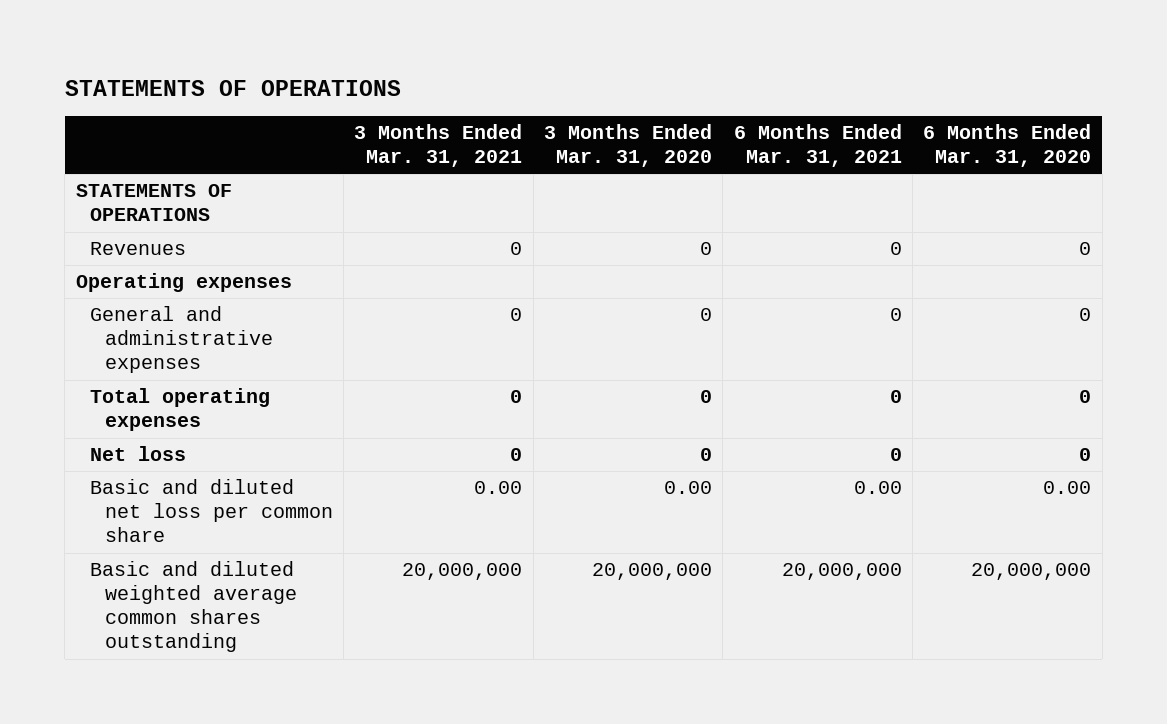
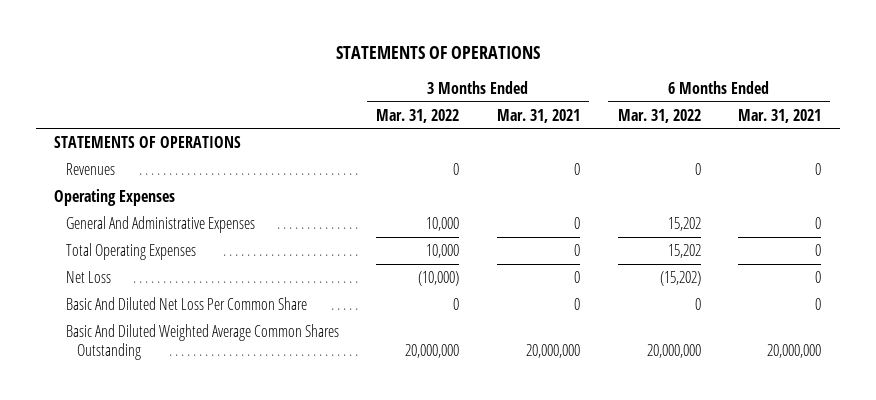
- | 3 Months Ended Mar. 31, 2021 | 3 Months Ended Mar. 31, 2020 | 6 Months Ended Mar. 31, 2021 | 6 Months Ended Mar. 31, 2020
+ | 3 Months Ended Mar. 31, 2022 | 3 Months Ended Mar. 31, 2021 | 6 Months Ended Mar. 31, 2022 | 6 Months Ended Mar. 31, 2021
- Operating expenses
- General and administrative expenses | 0 | 0 | 0 | 0
- Total operating expenses | 0 | 0 | 0 | 0
- Net loss | 0 | 0 | 0 | 0
- Basic and diluted net loss per common share | 0.00 | 0.00 | 0.00 | 0.00
- Basic and diluted weighted average common shares outstanding | 20,000,000 | 20,000,000 | 20,000,000 | 20,000,000
+ Operating Expenses
+ General And Administrative Expenses | 10,000 | 0 | 15,202 | 0
+ Total Operating Expenses | 10,000 | 0 | 15,202 | 0
+ Net Loss | (10,000) | 0 | (15,202) | 0
+ Basic And Diluted Net Loss Per Common Share | 0 | 0 | 0 | 0
+ Basic And Diluted Weighted Average Common Shares Outstanding | 20,000,000 | 20,000,000 | 20,000,000 | 20,000,000

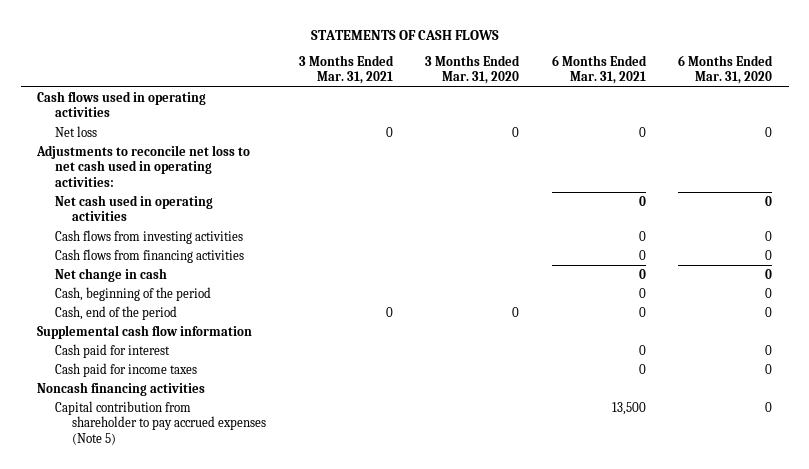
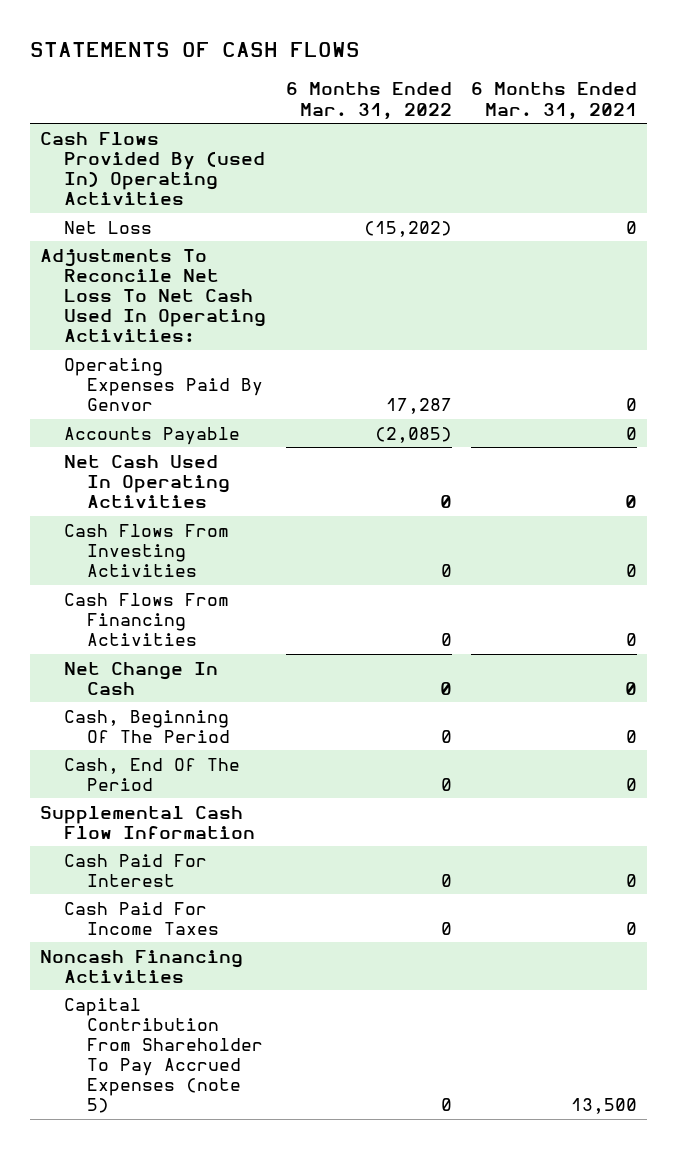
- | 3 Months Ended Mar. 31, 2021 | 3 Months Ended Mar. 31, 2020 | 6 Months Ended Mar. 31, 2021 | 6 Months Ended Mar. 31, 2020
+ | 6 Months Ended Mar. 31, 2022 | 6 Months Ended Mar. 31, 2021
- Cash flows used in operating activities
- Net loss | 0 | 0 | 0 | 0
- Adjustments to reconcile net loss to net cash used in operating activities:
- Net cash used in operating activities | | | 0 | 0
- Cash flows from investing activities | | | 0 | 0
- Cash flows from financing activities | | | 0 | 0
- Net change in cash | | | 0 | 0
- Cash, beginning of the period | | | 0 | 0
- Cash, end of the period | 0 | 0 | 0 | 0
- Supplemental cash flow information
- Cash paid for interest | | | 0 | 0
- Cash paid for income taxes | | | 0 | 0
- Noncash financing activities
- Capital contribution from shareholder to pay accrued expenses (Note 5) | | | 13,500 | 0
+ Cash Flows Provided By (used In) Operating Activities
+ Net Loss | (15,202) | 0
+ Adjustments To Reconcile Net Loss To Net Cash Used In Operating Activities:
+ Operating Expenses Paid By Genvor | 17,287 | 0
+ Accounts Payable | (2,085) | 0
+ Net Cash Used In Operating Activities | 0 | 0
+ Cash Flows From Investing Activities | 0 | 0
+ Cash Flows From Financing Activities | 0 | 0
+ Net Change In Cash | 0 | 0
+ Cash, Beginning Of The Period | 0 | 0
+ Cash, End Of The Period | 0 | 0
+ Supplemental Cash Flow Information
+ Cash Paid For Interest | 0 | 0
+ Cash Paid For Income Taxes | 0 | 0
+ Noncash Financing Activities
+ Capital Contribution From Shareholder To Pay Accrued Expenses (note 5) | 0 | 13,500

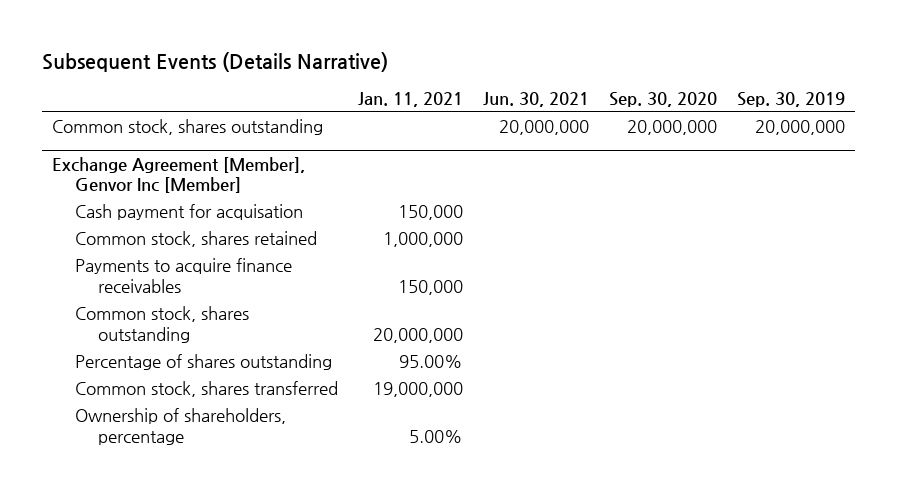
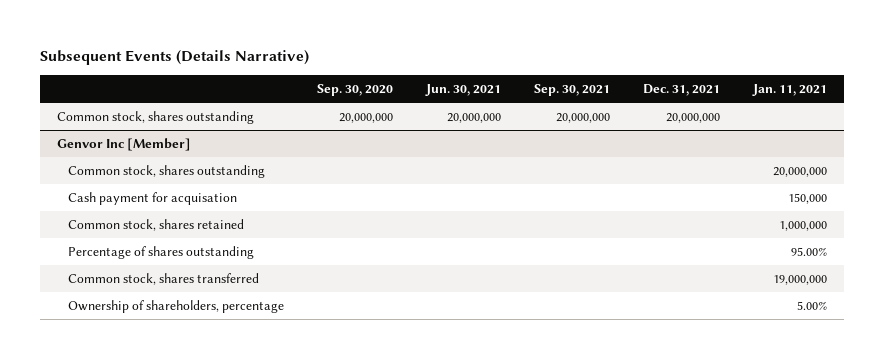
- | Jan. 11, 2021 | Jun. 30, 2021 | Sep. 30, 2020 | Sep. 30, 2019
+ | Sep. 30, 2020 | Jun. 30, 2021 | Sep. 30, 2021 | Dec. 31, 2021 | Jan. 11, 2021
- Exchange Agreement [Member], Genvor Inc [Member]
+ Genvor Inc [Member]
+ Common stock, shares outstanding | | | | | 20,000,000
- Payments to acquire finance receivables | 150,000 | | |
- Common stock, shares outstanding | 20,000,000 | | |

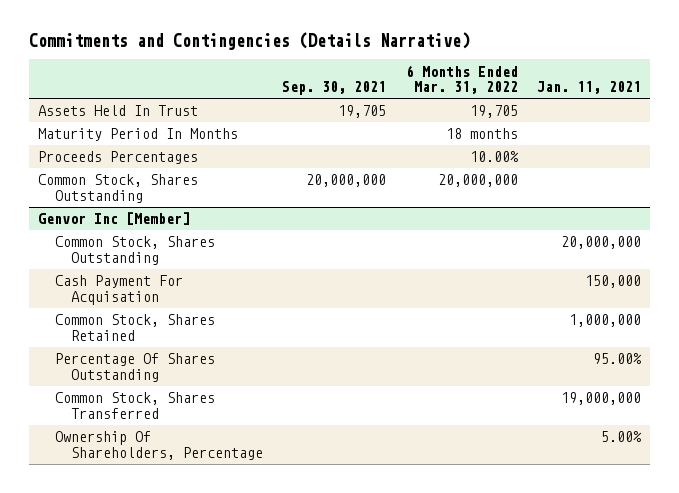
- Subsequent Events (Details Narrative)
+ Commitments and Contingencies (Details Narrative)
- | Sep. 30, 2020 | Jun. 30, 2021 | Sep. 30, 2021 | Dec. 31, 2021 | Jan. 11, 2021
+ | Sep. 30, 2021 | 6 Months Ended Mar. 31, 2022 | Jan. 11, 2021
- Common stock, shares outstanding | 20,000,000 | 20,000,000 | 20,000,000 | 20,000,000 |
+ Assets Held In Trust | 19,705 | 19,705 |
+ Maturity Period In Months | | 18 months |
+ Proceeds Percentages | | 10.00% |
+ Common Stock, Shares Outstanding | 20,000,000 | 20,000,000 |
@ Genvor Inc [Member]
- Common stock, shares outstanding | | | | | 20,000,000
- Cash payment for acquisation | | | | | 150,000
- Common stock, shares retained | | | | | 1,000,000
- Percentage of shares outstanding | | | | | 95.00%
- Common stock, shares transferred | | | | | 19,000,000
- Ownership of shareholders, percentage | | | | | 5.00%
+ Common Stock, Shares Outstanding | | | 20,000,000
+ Cash Payment For Acquisation | | | 150,000
+ Common Stock, Shares Retained | | | 1,000,000
+ Percentage Of Shares Outstanding | | | 95.00%
+ Common Stock, Shares Transferred | | | 19,000,000
+ Ownership Of Shareholders, Percentage | | | 5.00%

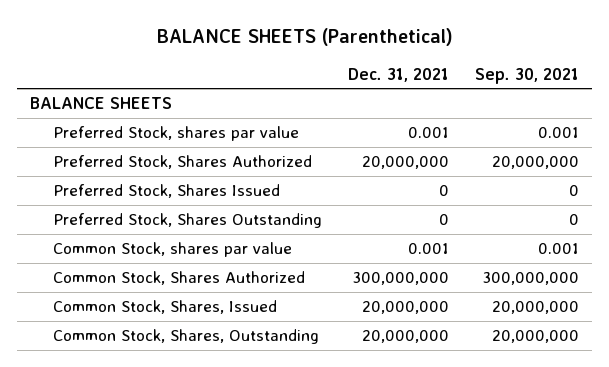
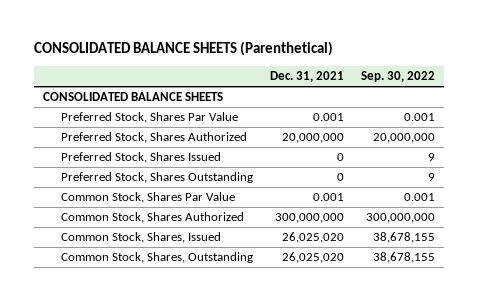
- BALANCE SHEETS (Parenthetical)
+ CONSOLIDATED BALANCE SHEETS (Parenthetical)
- | Dec. 31, 2021 | Sep. 30, 2021
+ | Dec. 31, 2021 | Sep. 30, 2022
- BALANCE SHEETS
- Preferred Stock, shares par value | 0.001 | 0.001
+ CONSOLIDATED BALANCE SHEETS
+ Preferred Stock, Shares Par Value | 0.001 | 0.001
- Common Stock, shares par value | 0.001 | 0.001
+ Common Stock, Shares Par Value | 0.001 | 0.001
- Common Stock, Shares, Issued | 20,000,000 | 20,000,000
- Common Stock, Shares, Outstanding | 20,000,000 | 20,000,000
+ Common Stock, Shares, Issued | 26,025,020 | 38,678,155
+ Common Stock, Shares, Outstanding | 26,025,020 | 38,678,155

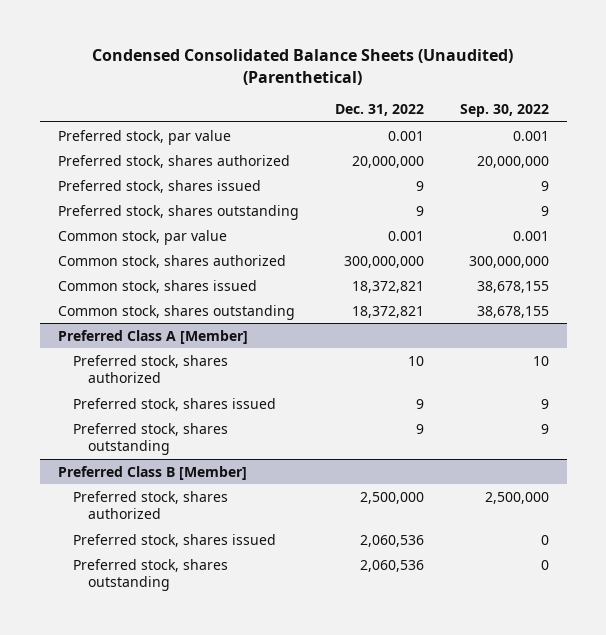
- CONSOLIDATED BALANCE SHEETS (Parenthetical)
+ Condensed Consolidated Balance Sheets (Unaudited) (Parenthetical)
- | Dec. 31, 2021 | Sep. 30, 2022
+ | Dec. 31, 2022 | Sep. 30, 2022
- CONSOLIDATED BALANCE SHEETS
- Preferred Stock, Shares Par Value | 0.001 | 0.001
- Preferred Stock, Shares Authorized | 20,000,000 | 20,000,000
- Preferred Stock, Shares Issued | 0 | 9
- Preferred Stock, Shares Outstanding | 0 | 9
- Common Stock, Shares Par Value | 0.001 | 0.001
- Common Stock, Shares Authorized | 300,000,000 | 300,000,000
- Common Stock, Shares, Issued | 26,025,020 | 38,678,155
- Common Stock, Shares, Outstanding | 26,025,020 | 38,678,155
+ Preferred stock, par value | 0.001 | 0.001
+ Preferred stock, shares authorized | 20,000,000 | 20,000,000
+ Preferred stock, shares issued | 9 | 9
+ Preferred stock, shares outstanding | 9 | 9
+ Common stock, par value | 0.001 | 0.001
+ Common stock, shares authorized | 300,000,000 | 300,000,000
+ Common stock, shares issued | 18,372,821 | 38,678,155
+ Common stock, shares outstanding | 18,372,821 | 38,678,155
+ Preferred Class A [Member]
+ Preferred stock, shares authorized | 10 | 10
+ Preferred stock, shares issued | 9 | 9
+ Preferred stock, shares outstanding | 9 | 9
+ Preferred Class B [Member]
+ Preferred stock, shares authorized | 2,500,000 | 2,500,000
+ Preferred stock, shares issued | 2,060,536 | 0
+ Preferred stock, shares outstanding | 2,060,536 | 0

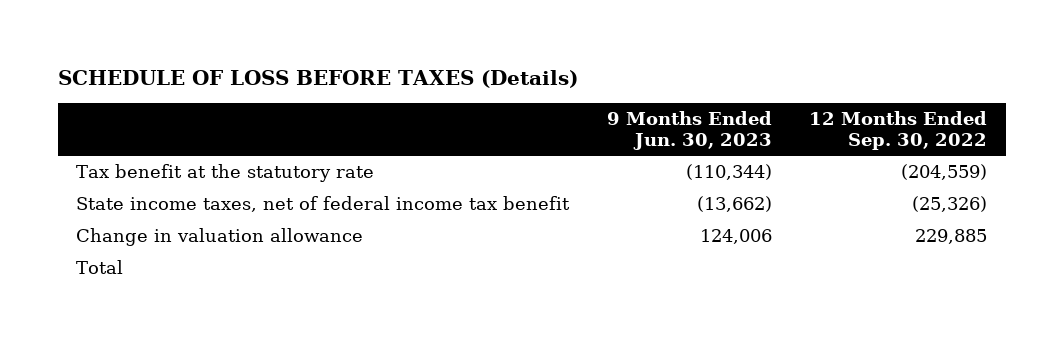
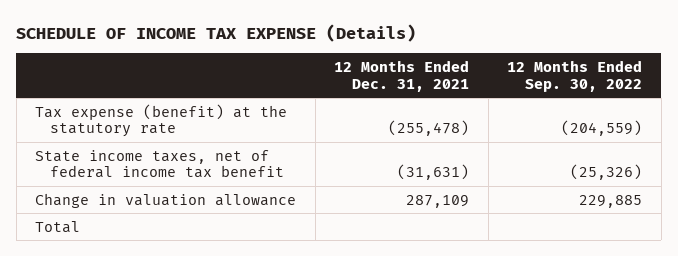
- SCHEDULE OF LOSS BEFORE TAXES (Details)
+ SCHEDULE OF INCOME TAX EXPENSE (Details)
- | 9 Months Ended Jun. 30, 2023 | 12 Months Ended Sep. 30, 2022
+ | 12 Months Ended Dec. 31, 2021 | 12 Months Ended Sep. 30, 2022
- Tax benefit at the statutory rate | (110,344) | (204,559)
+ Tax expense (benefit) at the statutory rate | (255,478) | (204,559)

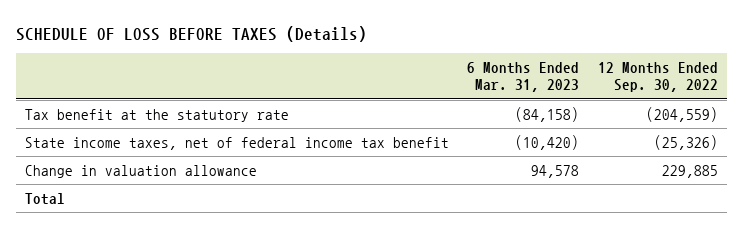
- SCHEDULE OF INCOME TAX EXPENSE (Details)
+ SCHEDULE OF LOSS BEFORE TAXES (Details)
- | 12 Months Ended Dec. 31, 2021 | 12 Months Ended Sep. 30, 2022
+ | 6 Months Ended Mar. 31, 2023 | 12 Months Ended Sep. 30, 2022
- Tax expense (benefit) at the statutory rate | (255,478) | (204,559)
+ Tax benefit at the statutory rate | (84,158) | (204,559)

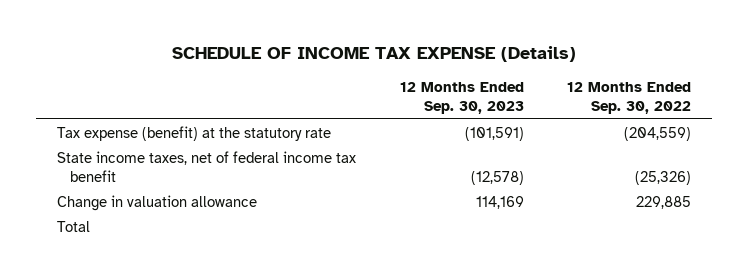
- SCHEDULE OF LOSS BEFORE TAXES (Details)
+ SCHEDULE OF INCOME TAX EXPENSE (Details)
- | 6 Months Ended Mar. 31, 2023 | 12 Months Ended Sep. 30, 2022
+ | 12 Months Ended Sep. 30, 2023 | 12 Months Ended Sep. 30, 2022
- Tax benefit at the statutory rate | (84,158) | (204,559)
+ Tax expense (benefit) at the statutory rate | (101,591) | (204,559)

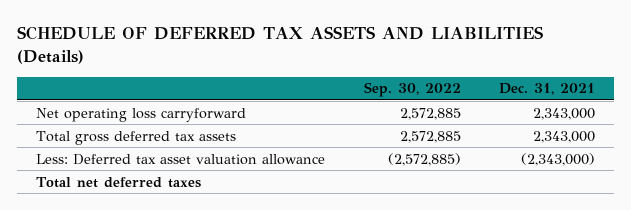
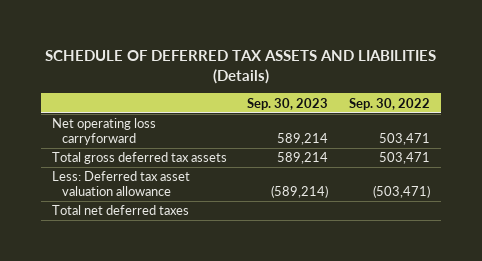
- | Sep. 30, 2022 | Dec. 31, 2021
+ | Sep. 30, 2023 | Sep. 30, 2022
- Net operating loss carryforward | 2,572,885 | 2,343,000
- Total gross deferred tax assets | 2,572,885 | 2,343,000
- Less: Deferred tax asset valuation allowance | (2,572,885) | (2,343,000)
+ Net operating loss carryforward | 589,214 | 503,471
+ Total gross deferred tax assets | 589,214 | 503,471
+ Less: Deferred tax asset valuation allowance | (589,214) | (503,471)

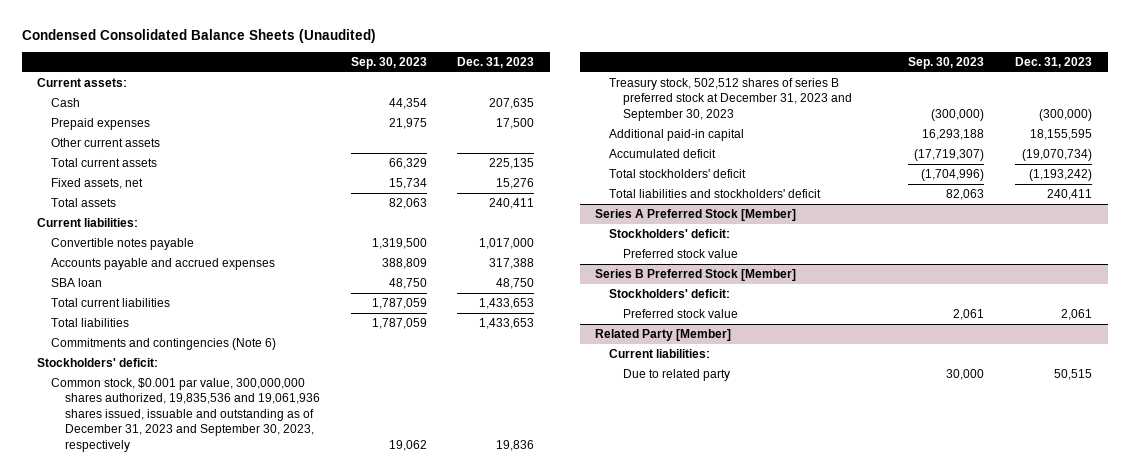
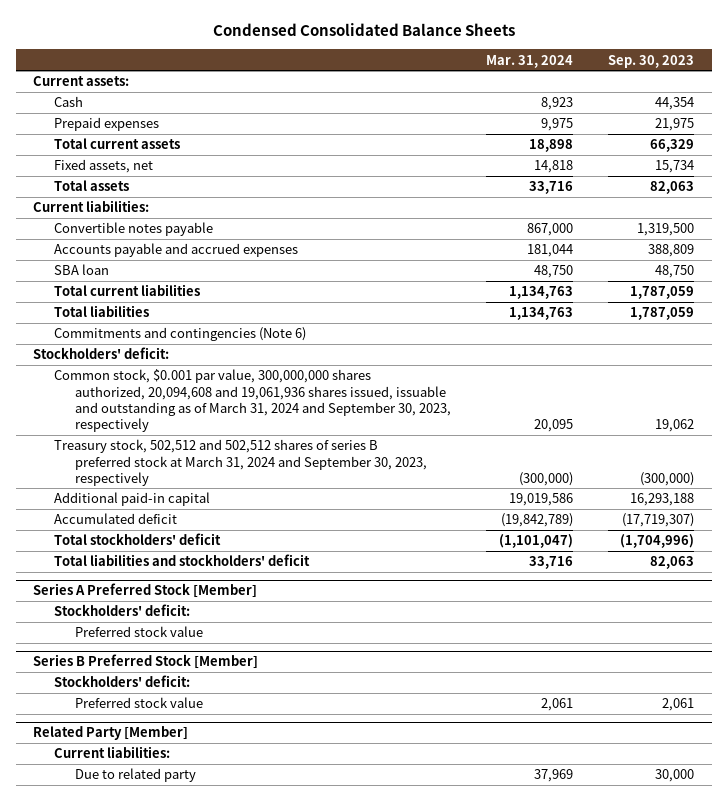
- Condensed Consolidated Balance Sheets (Unaudited)
+ Condensed Consolidated Balance Sheets
- | Sep. 30, 2023 | Dec. 31, 2023
+ | Mar. 31, 2024 | Sep. 30, 2023
- Other current assets
- Common stock, $0.001 par value, 300,000,000 shares authorized, 19,835,536 and 19,061,936 shares issued, issuable and outstanding as of December 31, 2023 and September 30, 2023, respectively | 19,062 | 19,836
- Treasury stock, 502,512 shares of series B preferred stock at December 31, 2023 and September 30, 2023 | (300,000) | (300,000)
+ Common stock, $0.001 par value, 300,000,000 shares authorized, 20,094,608 and 19,061,936 shares issued, issuable and outstanding as of March 31, 2024 and September 30, 2023, respectively | 20,095 | 19,062
+ Treasury stock, 502,512 and 502,512 shares of series B preferred stock at March 31, 2024 and September 30, 2023, respectively | (300,000) | (300,000)

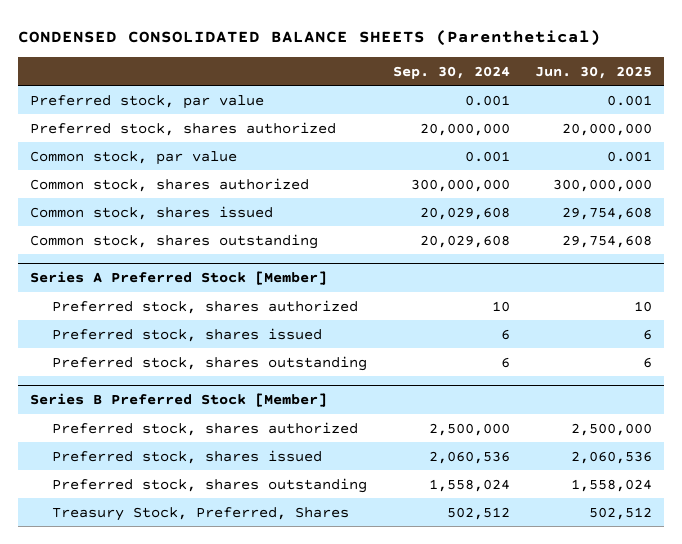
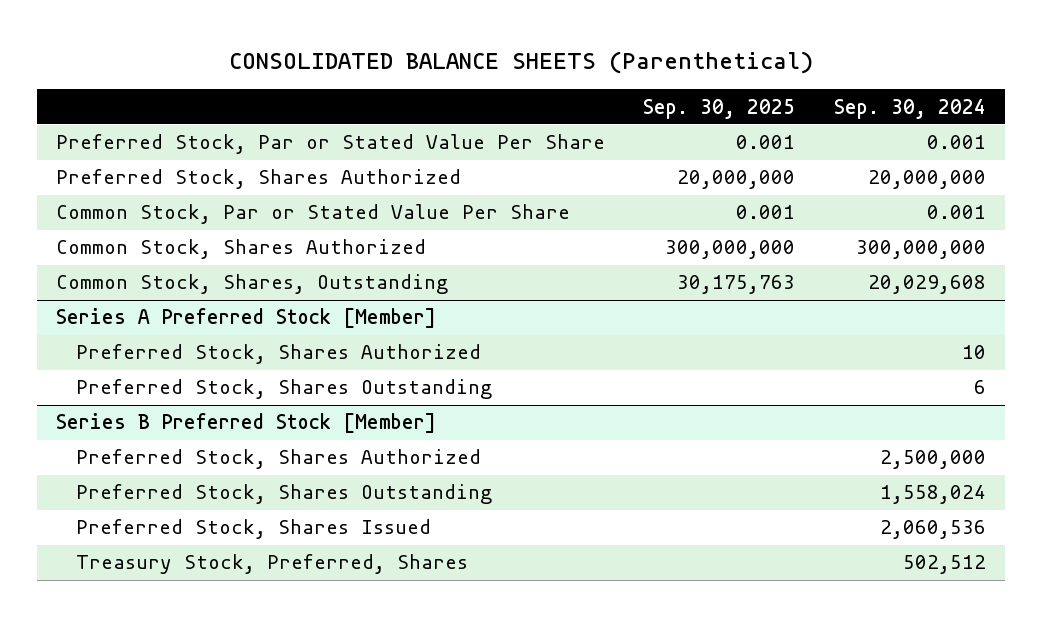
- CONDENSED CONSOLIDATED BALANCE SHEETS (Parenthetical)
+ CONSOLIDATED BALANCE SHEETS (Parenthetical)
- | Sep. 30, 2024 | Jun. 30, 2025
+ | Sep. 30, 2025 | Sep. 30, 2024
- Preferred stock, par value | 0.001 | 0.001
- Preferred stock, shares authorized | 20,000,000 | 20,000,000
- Common stock, par value | 0.001 | 0.001
- Common stock, shares authorized | 300,000,000 | 300,000,000
- Common stock, shares issued | 20,029,608 | 29,754,608
- Common stock, shares outstanding | 20,029,608 | 29,754,608
+ Preferred Stock, Par or Stated Value Per Share | 0.001 | 0.001
+ Preferred Stock, Shares Authorized | 20,000,000 | 20,000,000
+ Common Stock, Par or Stated Value Per Share | 0.001 | 0.001
+ Common Stock, Shares Authorized | 300,000,000 | 300,000,000
+ Common Stock, Shares, Outstanding | 30,175,763 | 20,029,608
@ Series A Preferred Stock [Member]
- Preferred stock, shares authorized | 10 | 10
- Preferred stock, shares issued | 6 | 6
- Preferred stock, shares outstanding | 6 | 6
+ Preferred Stock, Shares Authorized | | 10
+ Preferred Stock, Shares Outstanding | | 6
@ Series B Preferred Stock [Member]
- Preferred stock, shares authorized | 2,500,000 | 2,500,000
- Preferred stock, shares issued | 2,060,536 | 2,060,536
- Preferred stock, shares outstanding | 1,558,024 | 1,558,024
+ Preferred Stock, Shares Authorized | | 2,500,000
+ Preferred Stock, Shares Outstanding | | 1,558,024
+ Preferred Stock, Shares Issued | | 2,060,536

